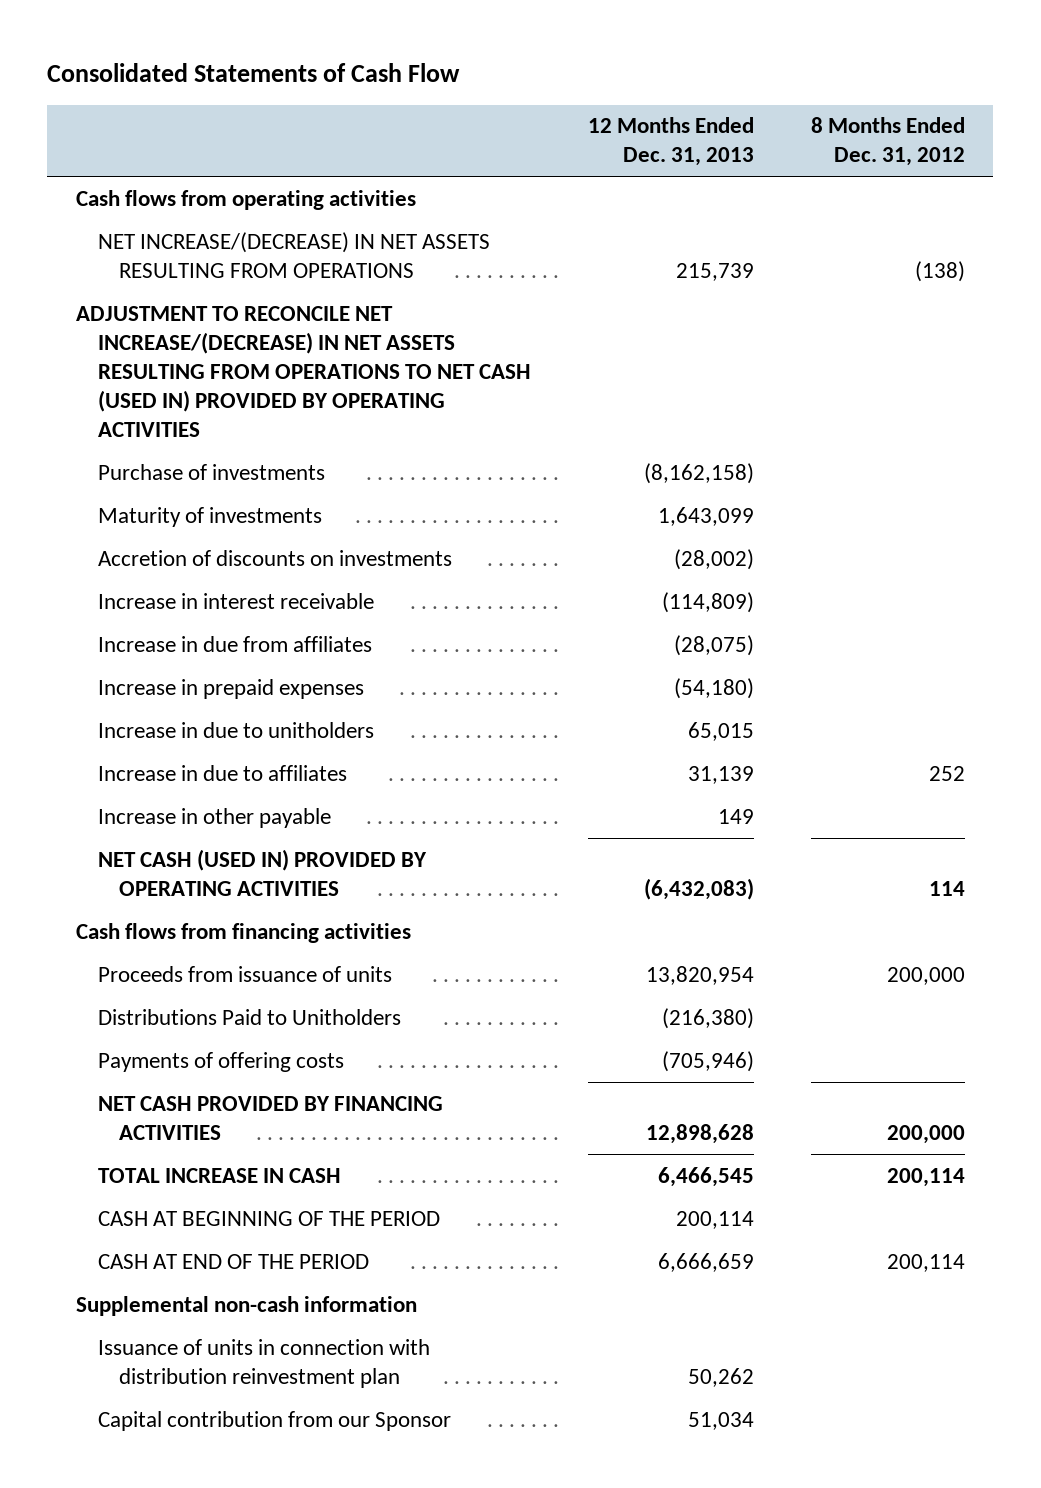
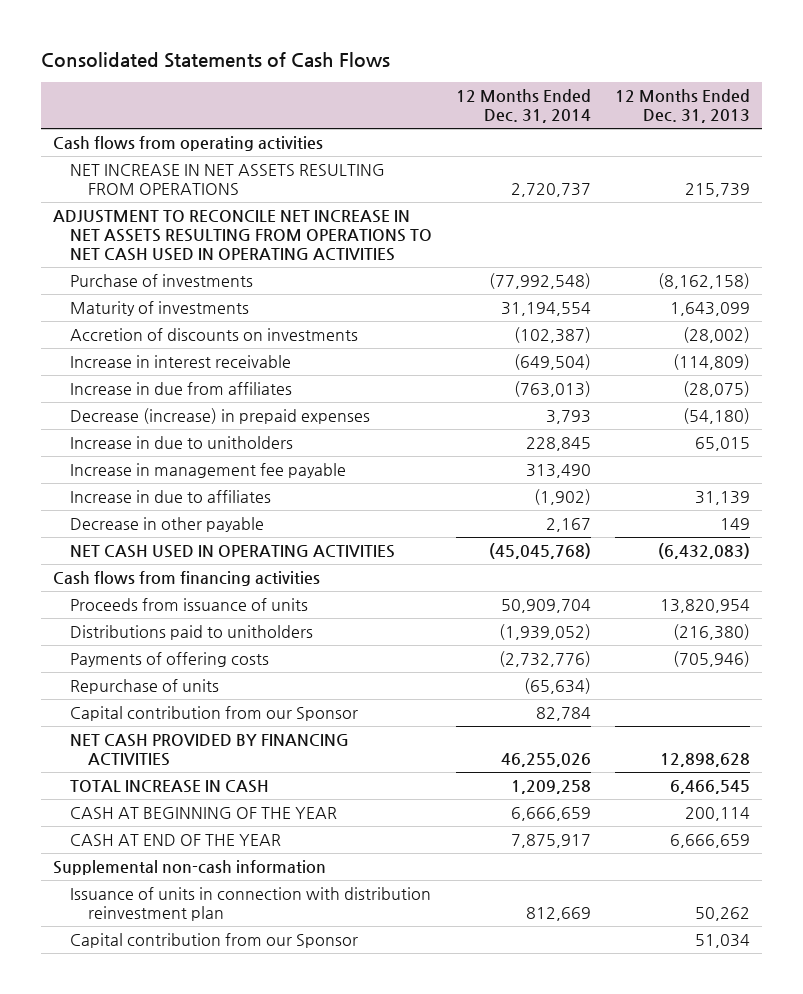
- Consolidated Statements of Cash Flow
+ Consolidated Statements of Cash Flows
- | 12 Months Ended Dec. 31, 2013 | 8 Months Ended Dec. 31, 2012
+ | 12 Months Ended Dec. 31, 2014 | 12 Months Ended Dec. 31, 2013
- NET INCREASE/(DECREASE) IN NET ASSETS RESULTING FROM OPERATIONS | 215,739 | (138)
- ADJUSTMENT TO RECONCILE NET INCREASE/(DECREASE) IN NET ASSETS RESULTING FROM OPERATIONS TO NET CASH (USED IN) PROVIDED BY OPERATING ACTIVITIES
+ NET INCREASE IN NET ASSETS RESULTING FROM OPERATIONS | 2,720,737 | 215,739
+ ADJUSTMENT TO RECONCILE NET INCREASE IN NET ASSETS RESULTING FROM OPERATIONS TO NET CASH USED IN OPERATING ACTIVITIES
- Increase in prepaid expenses | (54,180) |
+ Decrease (increase) in prepaid expenses | 3,793 | (54,180)
+ Increase in management fee payable | 313,490 |
- Increase in other payable | 149 |
- NET CASH (USED IN) PROVIDED BY OPERATING ACTIVITIES | (6,432,083) | 114
+ Decrease in other payable | 2,167 | 149
+ NET CASH USED IN OPERATING ACTIVITIES | (45,045,768) | (6,432,083)
- Distributions Paid to Unitholders | (216,380) |
+ Distributions paid to unitholders | (1,939,052) | (216,380)
+ Repurchase of units | (65,634) |
+ Capital contribution from our Sponsor | 82,784 |
- CASH AT BEGINNING OF THE PERIOD | 200,114 |
- CASH AT END OF THE PERIOD | 6,666,659 | 200,114
+ CASH AT BEGINNING OF THE YEAR | 6,666,659 | 200,114
+ CASH AT END OF THE YEAR | 7,875,917 | 6,666,659

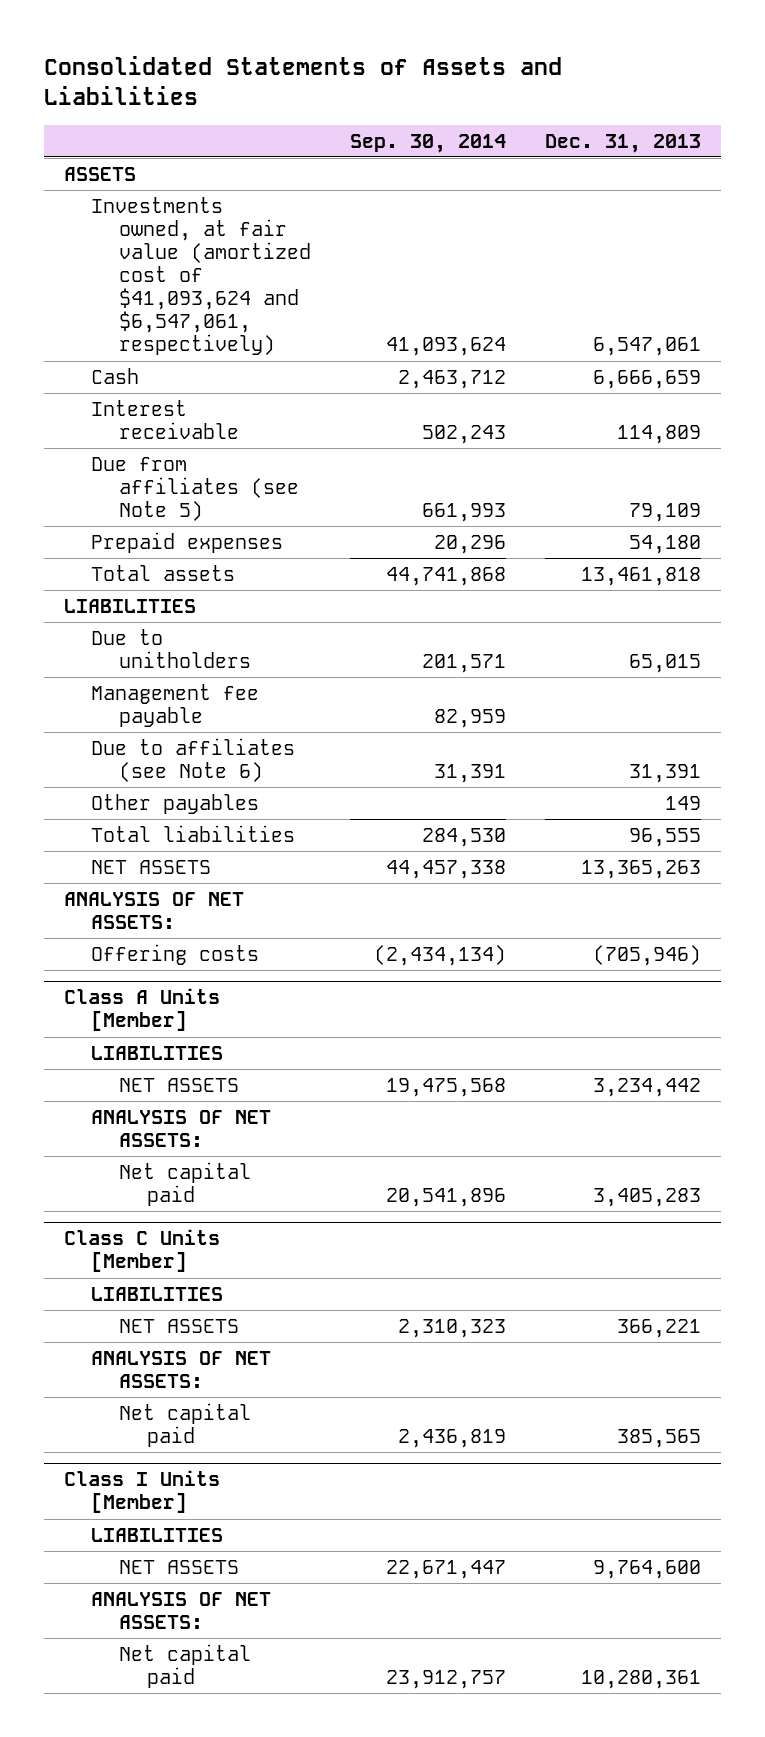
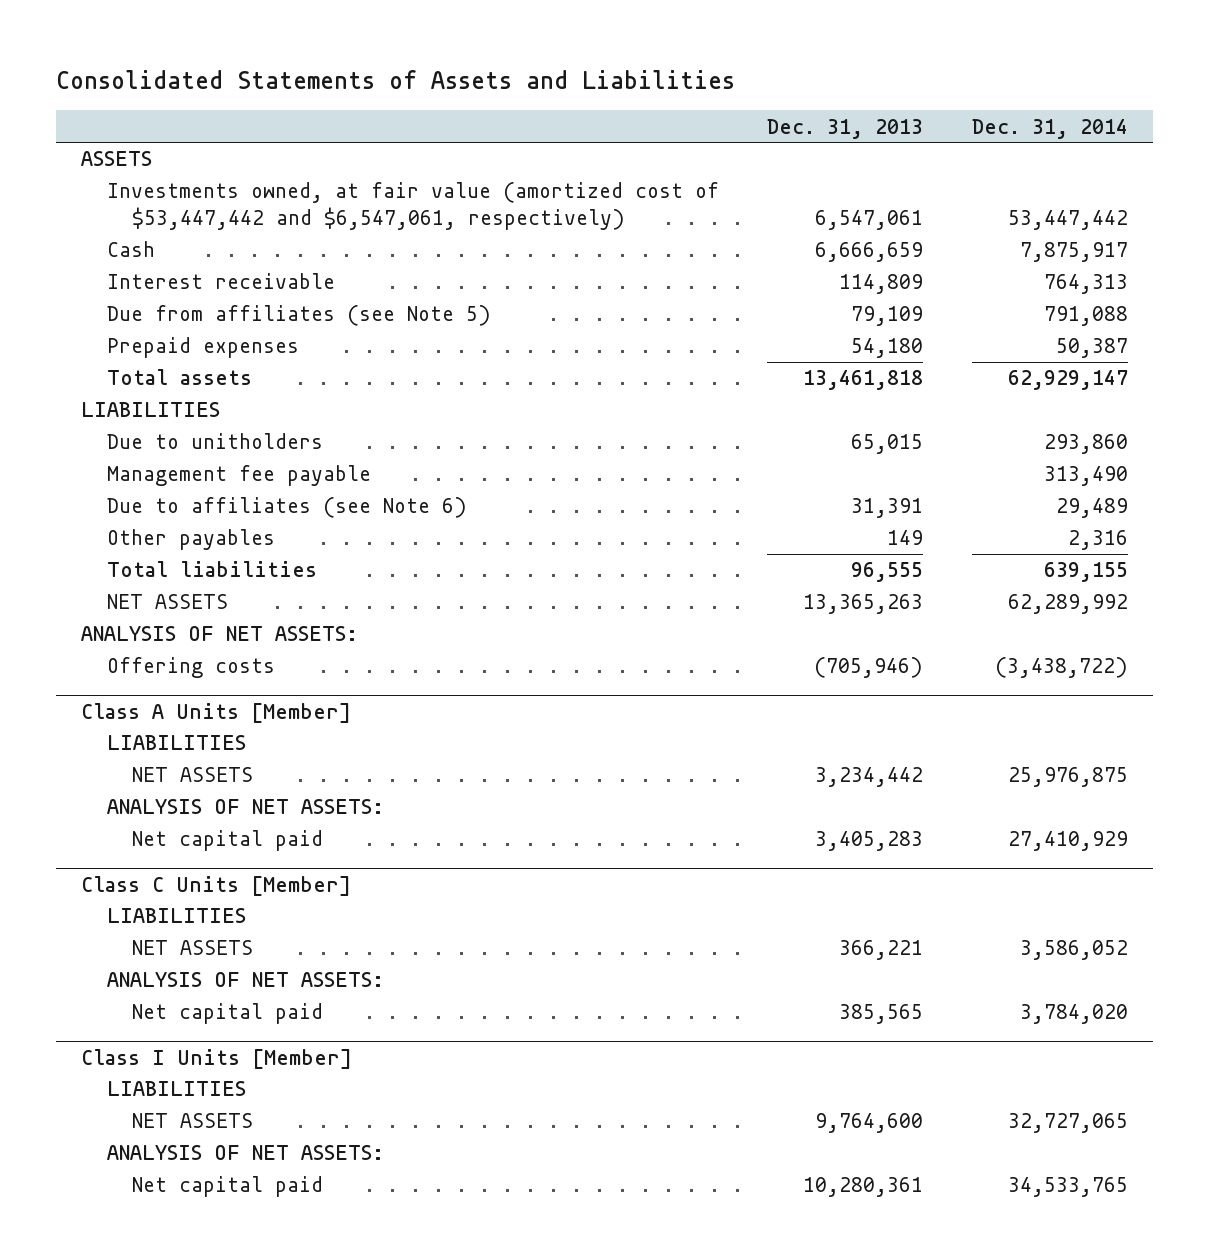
- | Sep. 30, 2014 | Dec. 31, 2013
+ | Dec. 31, 2013 | Dec. 31, 2014
- Investments owned, at fair value (amortized cost of $41,093,624 and $6,547,061, respectively) | 41,093,624 | 6,547,061
+ Investments owned, at fair value (amortized cost of $53,447,442 and $6,547,061, respectively) | 6,547,061 | 53,447,442

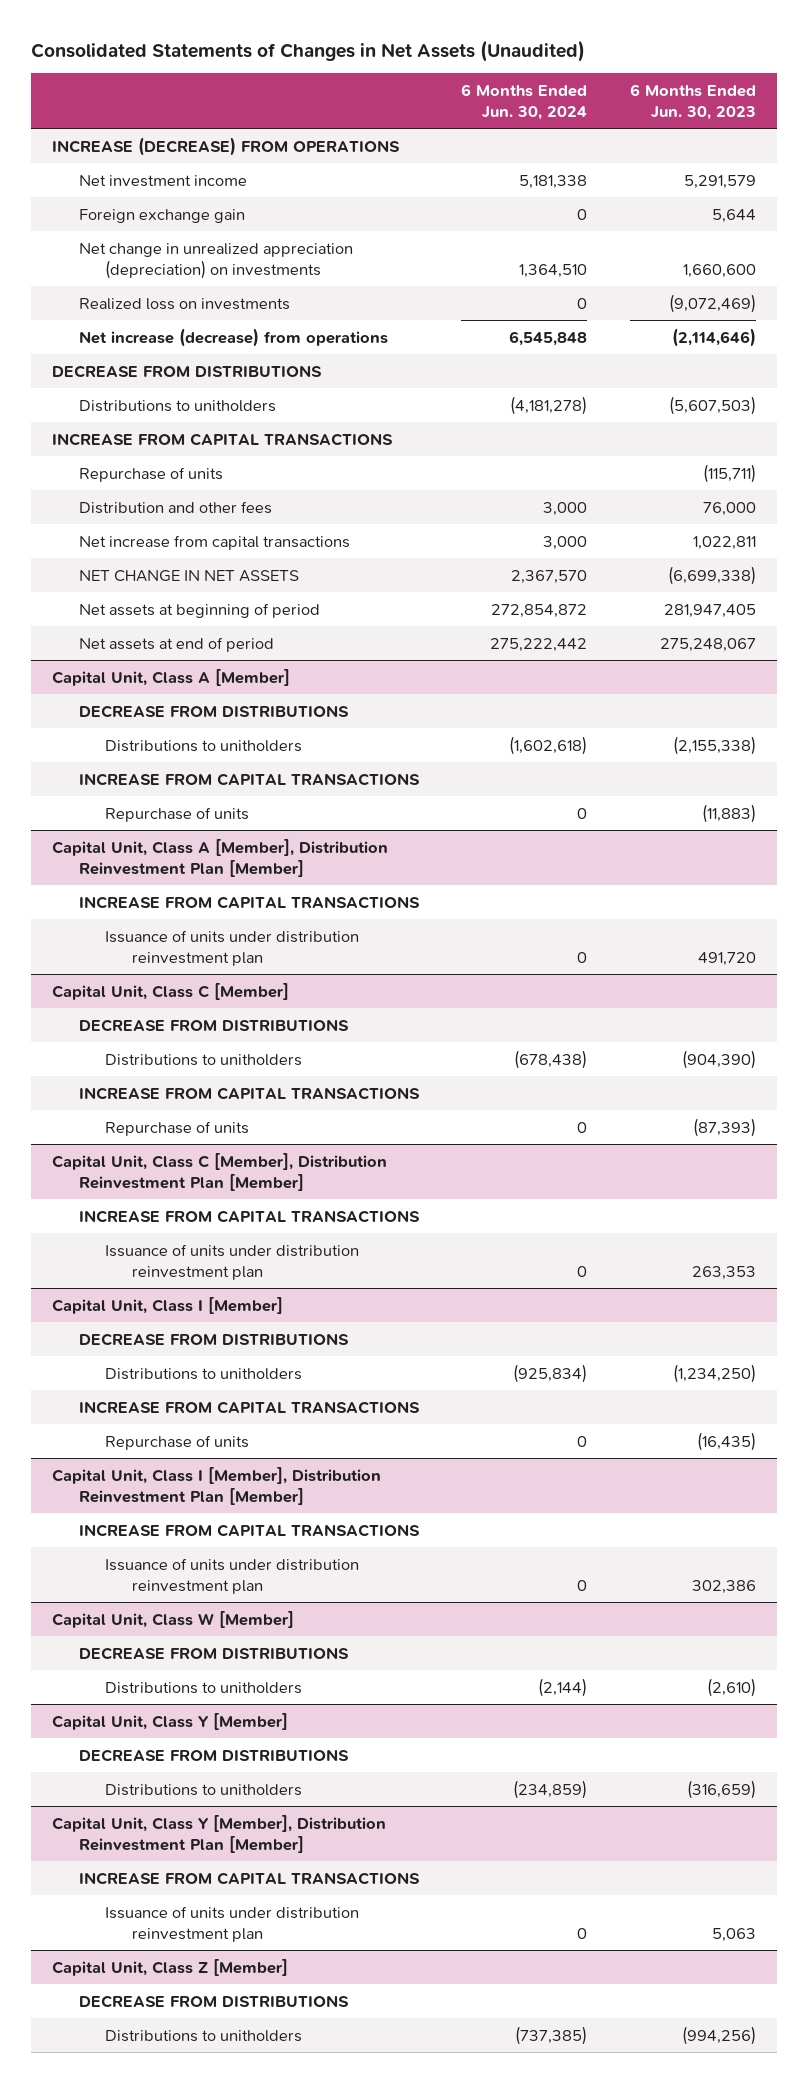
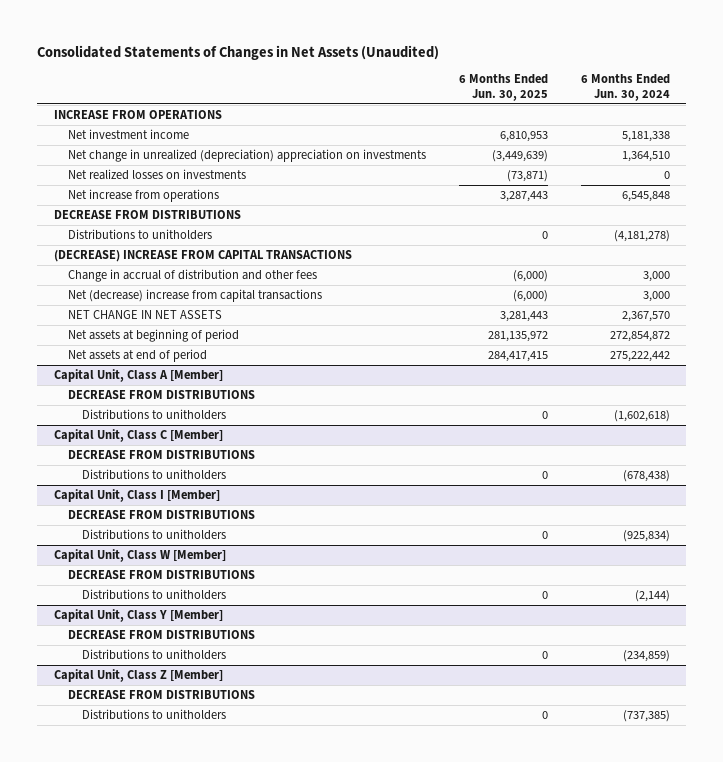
- | 6 Months Ended Jun. 30, 2024 | 6 Months Ended Jun. 30, 2023
+ | 6 Months Ended Jun. 30, 2025 | 6 Months Ended Jun. 30, 2024
- INCREASE (DECREASE) FROM OPERATIONS
+ INCREASE FROM OPERATIONS
- Foreign exchange gain | 0 | 5,644
- Net change in unrealized appreciation (depreciation) on investments | 1,364,510 | 1,660,600
- Realized loss on investments | 0 | (9,072,469)
- Net increase (decrease) from operations | 6,545,848 | (2,114,646)
+ Net change in unrealized (depreciation) appreciation on investments | (3,449,639) | 1,364,510
+ Net realized losses on investments | (73,871) | 0
+ Net increase from operations | 3,287,443 | 6,545,848
- INCREASE FROM CAPITAL TRANSACTIONS
- Repurchase of units | | (115,711)
- Distribution and other fees | 3,000 | 76,000
- Net increase from capital transactions | 3,000 | 1,022,811
+ (DECREASE) INCREASE FROM CAPITAL TRANSACTIONS
+ Change in accrual of distribution and other fees | (6,000) | 3,000
+ Net (decrease) increase from capital transactions | (6,000) | 3,000
@ Capital Unit, Class A [Member]
- INCREASE FROM CAPITAL TRANSACTIONS
- Repurchase of units | 0 | (11,883)
- Capital Unit, Class A [Member], Distribution Reinvestment Plan [Member]
- INCREASE FROM CAPITAL TRANSACTIONS
- Issuance of units under distribution reinvestment plan | 0 | 491,720
@ Capital Unit, Class C [Member]
- INCREASE FROM CAPITAL TRANSACTIONS
- Repurchase of units | 0 | (87,393)
- Capital Unit, Class C [Member], Distribution Reinvestment Plan [Member]
- INCREASE FROM CAPITAL TRANSACTIONS
- Issuance of units under distribution reinvestment plan | 0 | 263,353
@ Capital Unit, Class I [Member]
- INCREASE FROM CAPITAL TRANSACTIONS
- Repurchase of units | 0 | (16,435)
- Capital Unit, Class I [Member], Distribution Reinvestment Plan [Member]
- INCREASE FROM CAPITAL TRANSACTIONS
- Issuance of units under distribution reinvestment plan | 0 | 302,386
- Capital Unit, Class Y [Member], Distribution Reinvestment Plan [Member]
- INCREASE FROM CAPITAL TRANSACTIONS
- Issuance of units under distribution reinvestment plan | 0 | 5,063

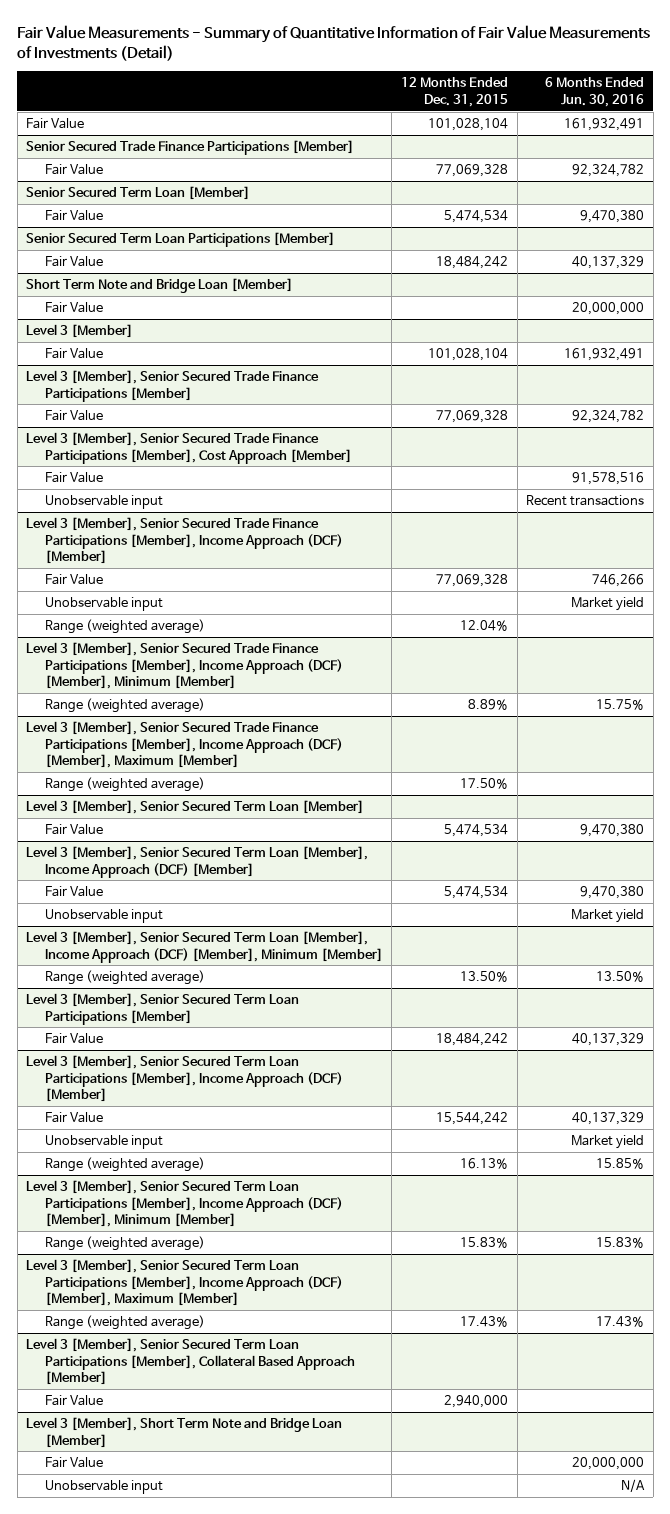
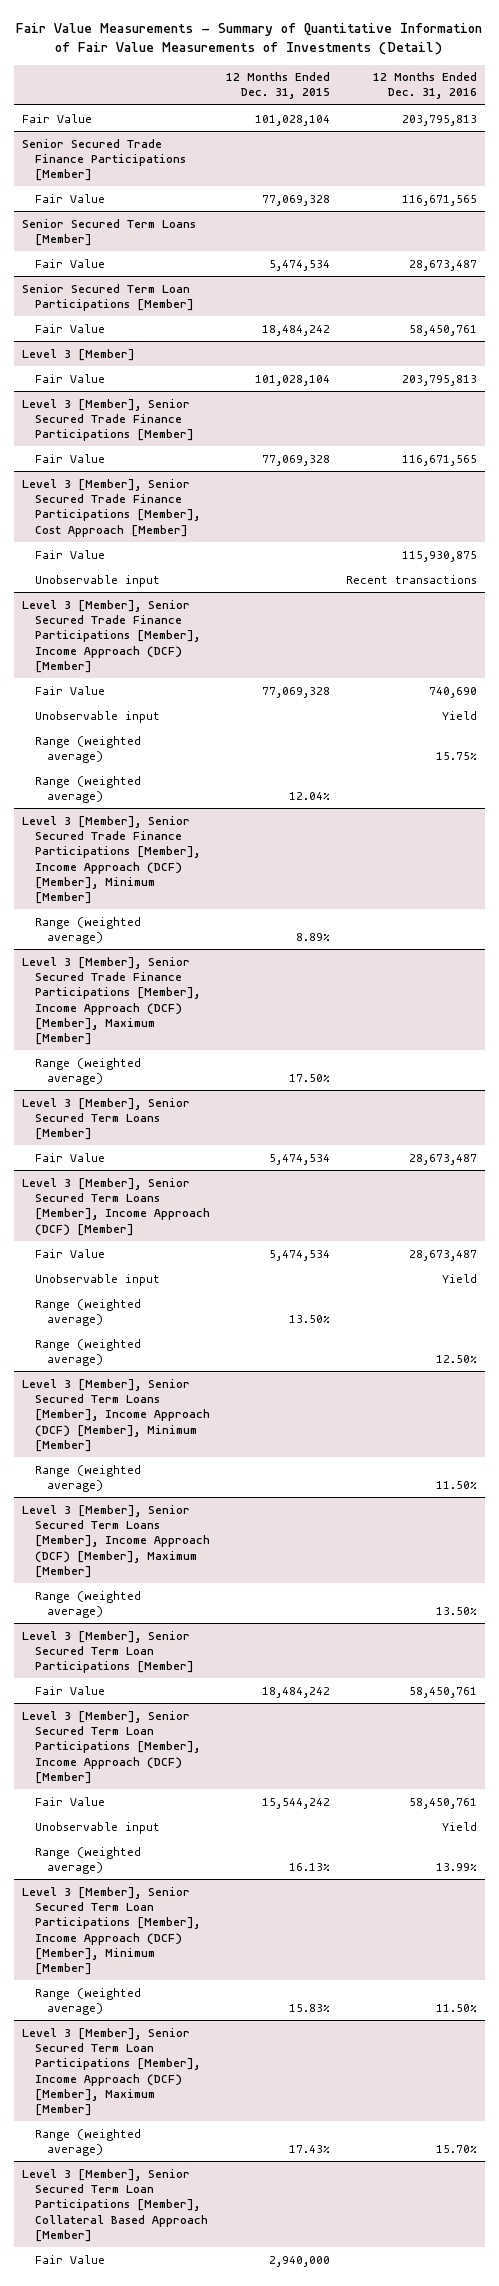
- | 12 Months Ended Dec. 31, 2015 | 6 Months Ended Jun. 30, 2016
+ | 12 Months Ended Dec. 31, 2015 | 12 Months Ended Dec. 31, 2016
- Senior Secured Term Loan [Member]
+ Senior Secured Term Loans [Member]
- Short Term Note and Bridge Loan [Member]
- Fair Value | | 20,000,000
@ Level 3 [Member], Senior Secured Trade Finance Participations [Member], Income Approach (DCF) [Member]
+ Range (weighted average) | | 15.75%
- Level 3 [Member], Senior Secured Term Loan [Member]
+ Level 3 [Member], Senior Secured Term Loans [Member]
- Level 3 [Member], Senior Secured Term Loan [Member], Income Approach (DCF) [Member]
+ Level 3 [Member], Senior Secured Term Loans [Member], Income Approach (DCF) [Member]
- Level 3 [Member], Senior Secured Term Loan [Member], Income Approach (DCF) [Member], Minimum [Member]
+ Range (weighted average) | | 12.50%
+ Level 3 [Member], Senior Secured Term Loans [Member], Income Approach (DCF) [Member], Minimum [Member]
+ Range (weighted average) | | 11.50%
+ Level 3 [Member], Senior Secured Term Loans [Member], Income Approach (DCF) [Member], Maximum [Member]
+ Range (weighted average) | | 13.50%
- Level 3 [Member], Short Term Note and Bridge Loan [Member]
- Fair Value | | 20,000,000
- Unobservable input | | N/A

